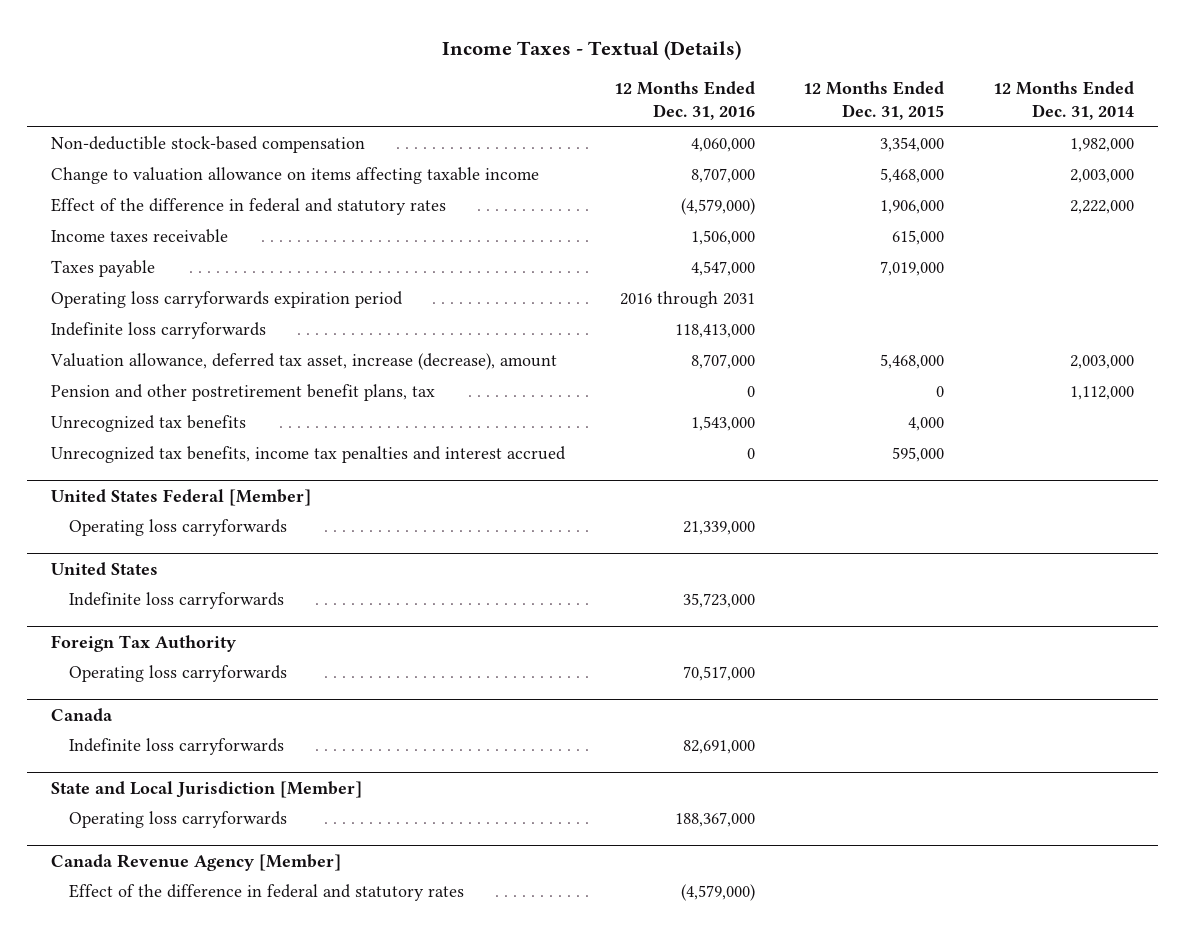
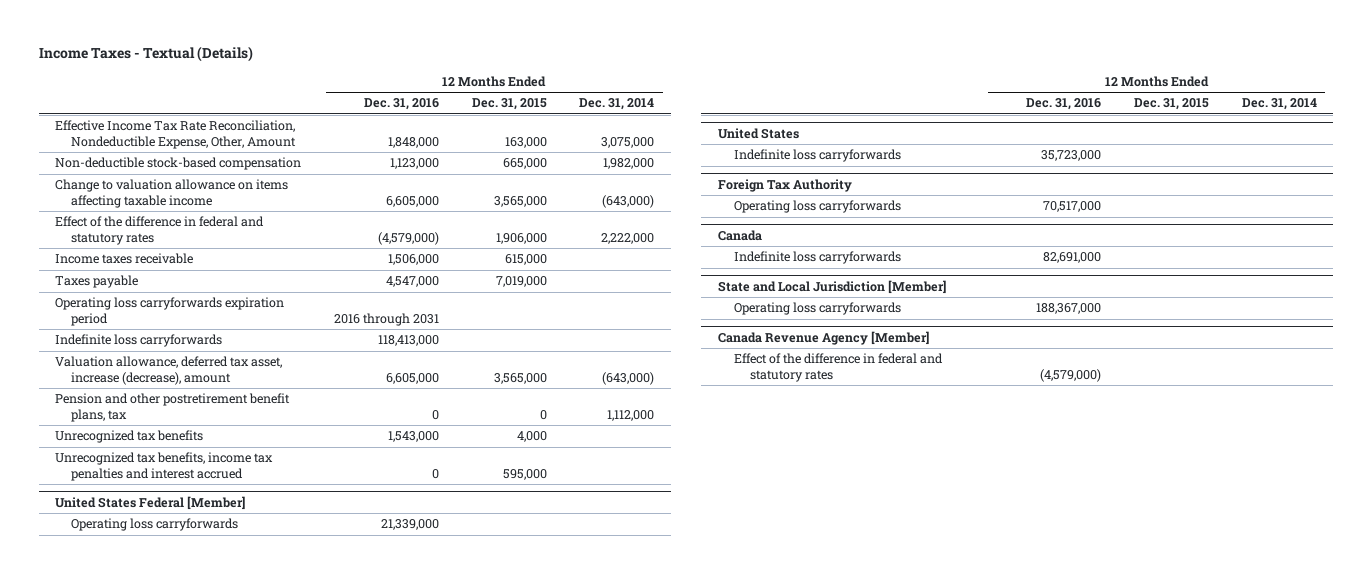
- Non-deductible stock-based compensation | 4,060,000 | 3,354,000 | 1,982,000
- Change to valuation allowance on items affecting taxable income | 8,707,000 | 5,468,000 | 2,003,000
+ Effective Income Tax Rate Reconciliation, Nondeductible Expense, Other, Amount | 1,848,000 | 163,000 | 3,075,000
+ Non-deductible stock-based compensation | 1,123,000 | 665,000 | 1,982,000
+ Change to valuation allowance on items affecting taxable income | 6,605,000 | 3,565,000 | (643,000)
- Valuation allowance, deferred tax asset, increase (decrease), amount | 8,707,000 | 5,468,000 | 2,003,000
+ Valuation allowance, deferred tax asset, increase (decrease), amount | 6,605,000 | 3,565,000 | (643,000)

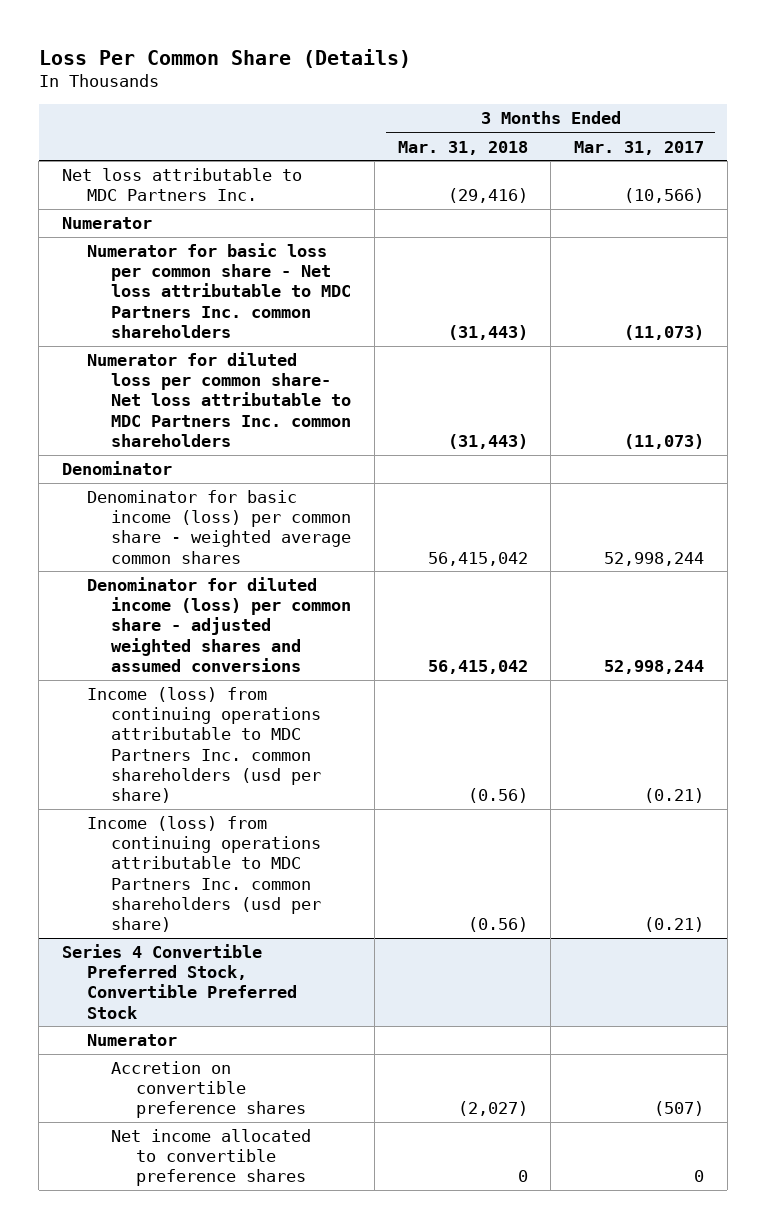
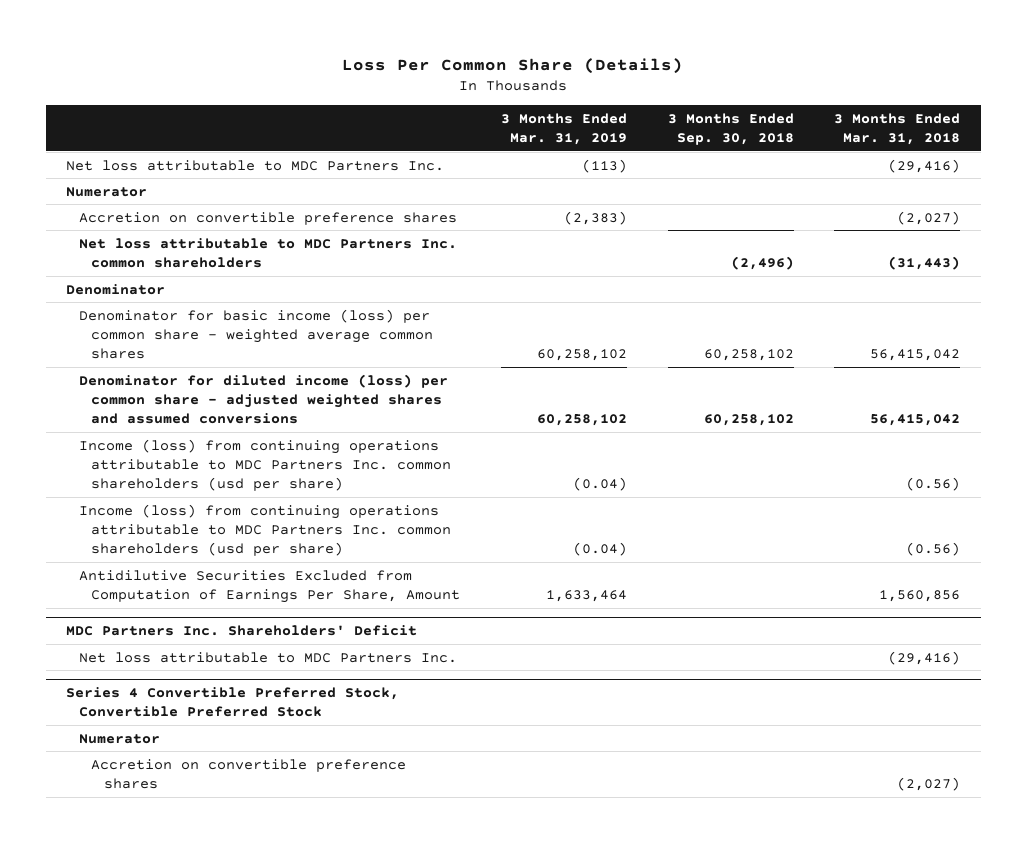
- | 3 Months Ended Mar. 31, 2018 | 3 Months Ended Mar. 31, 2017
+ | 3 Months Ended Mar. 31, 2019 | 3 Months Ended Sep. 30, 2018 | 3 Months Ended Mar. 31, 2018
- Numerator for basic loss per common share - Net loss attributable to MDC Partners Inc. common shareholders | (31,443) | (11,073)
- Numerator for diluted loss per common share- Net loss attributable to MDC Partners Inc. common shareholders | (31,443) | (11,073)
+ Accretion on convertible preference shares | (2,383) | | (2,027)
+ Net loss attributable to MDC Partners Inc. common shareholders | | (2,496) | (31,443)
+ Antidilutive Securities Excluded from Computation of Earnings Per Share, Amount | 1,633,464 | | 1,560,856
+ MDC Partners Inc. Shareholders' Deficit
+ Net loss attributable to MDC Partners Inc. | | | (29,416)
@ Series 4 Convertible Preferred Stock, Convertible Preferred Stock
- Net income allocated to convertible preference shares | 0 | 0

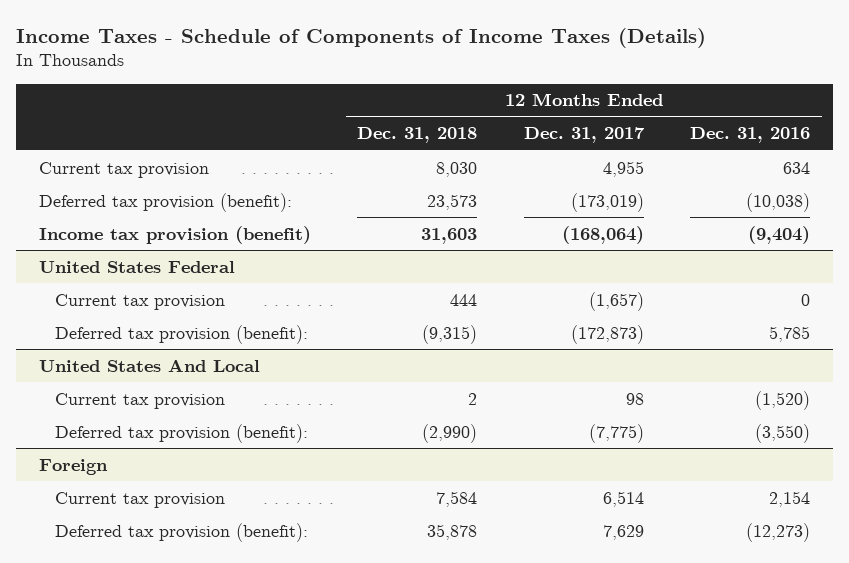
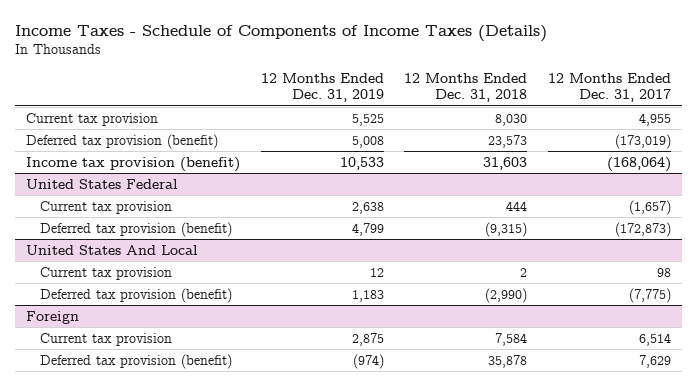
- | 12 Months Ended Dec. 31, 2018 | 12 Months Ended Dec. 31, 2017 | 12 Months Ended Dec. 31, 2016
+ | 12 Months Ended Dec. 31, 2019 | 12 Months Ended Dec. 31, 2018 | 12 Months Ended Dec. 31, 2017
- Deferred tax provision (benefit): | 23,573 | (173,019) | (10,038)
+ Deferred tax provision (benefit) | 5,008 | 23,573 | (173,019)
@ United States Federal
- Deferred tax provision (benefit): | (9,315) | (172,873) | 5,785
+ Deferred tax provision (benefit) | 4,799 | (9,315) | (172,873)
@ United States And Local
- Deferred tax provision (benefit): | (2,990) | (7,775) | (3,550)
+ Deferred tax provision (benefit) | 1,183 | (2,990) | (7,775)
@ Foreign
- Deferred tax provision (benefit): | 35,878 | 7,629 | (12,273)
+ Deferred tax provision (benefit) | (974) | 35,878 | 7,629

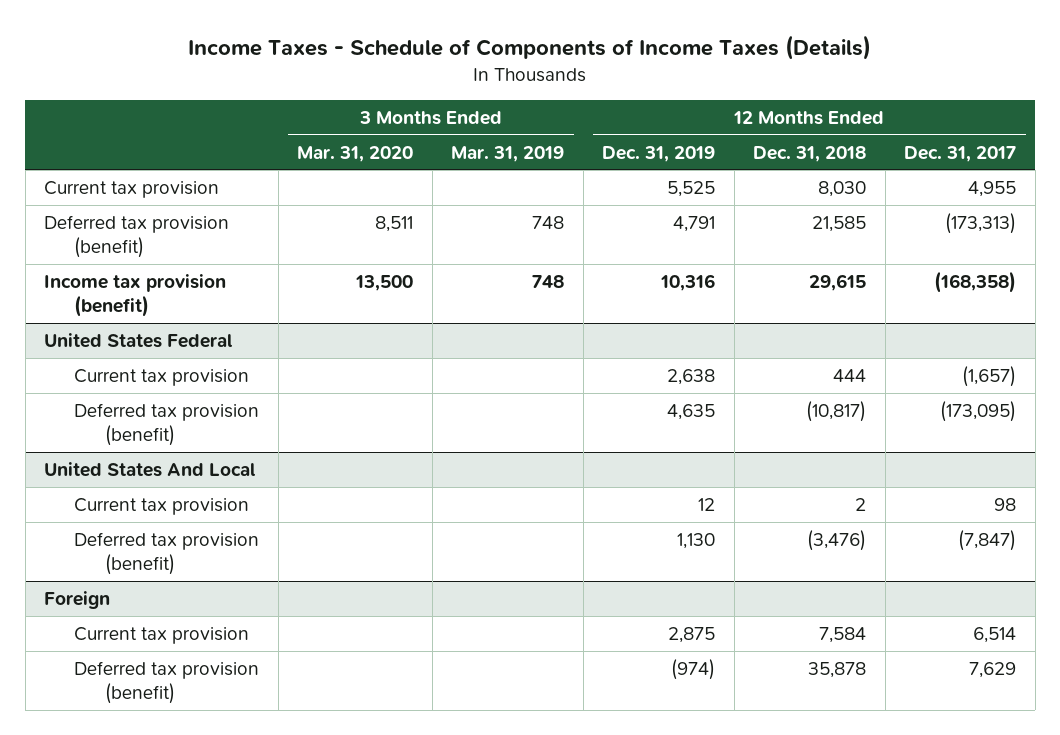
- | 12 Months Ended Dec. 31, 2019 | 12 Months Ended Dec. 31, 2018 | 12 Months Ended Dec. 31, 2017
+ | 3 Months Ended Mar. 31, 2020 | 3 Months Ended Mar. 31, 2019 | 12 Months Ended Dec. 31, 2019 | 12 Months Ended Dec. 31, 2018 | 12 Months Ended Dec. 31, 2017
- Deferred tax provision (benefit) | 5,008 | 23,573 | (173,019)
- Income tax provision (benefit) | 10,533 | 31,603 | (168,064)
+ Deferred tax provision (benefit) | 8,511 | 748 | 4,791 | 21,585 | (173,313)
+ Income tax provision (benefit) | 13,500 | 748 | 10,316 | 29,615 | (168,358)
@ United States Federal
- Deferred tax provision (benefit) | 4,799 | (9,315) | (172,873)
+ Deferred tax provision (benefit) | | | 4,635 | (10,817) | (173,095)
@ United States And Local
- Deferred tax provision (benefit) | 1,183 | (2,990) | (7,775)
+ Deferred tax provision (benefit) | | | 1,130 | (3,476) | (7,847)

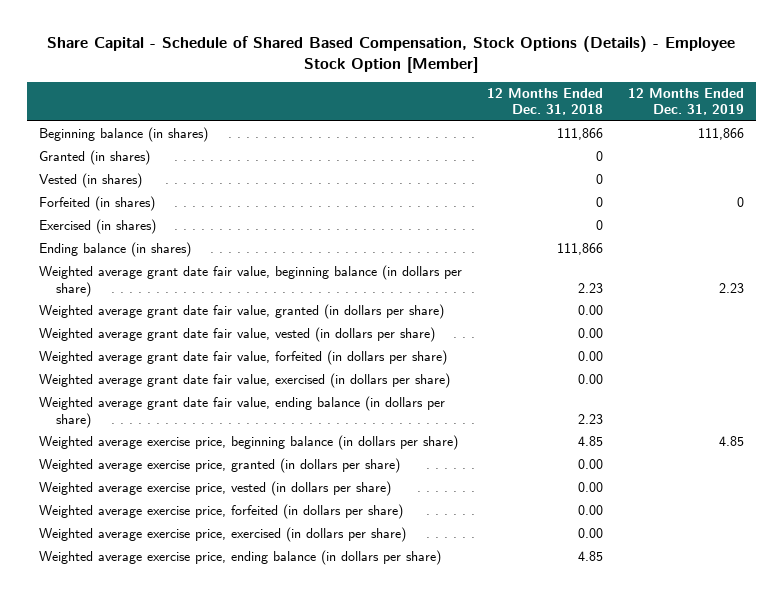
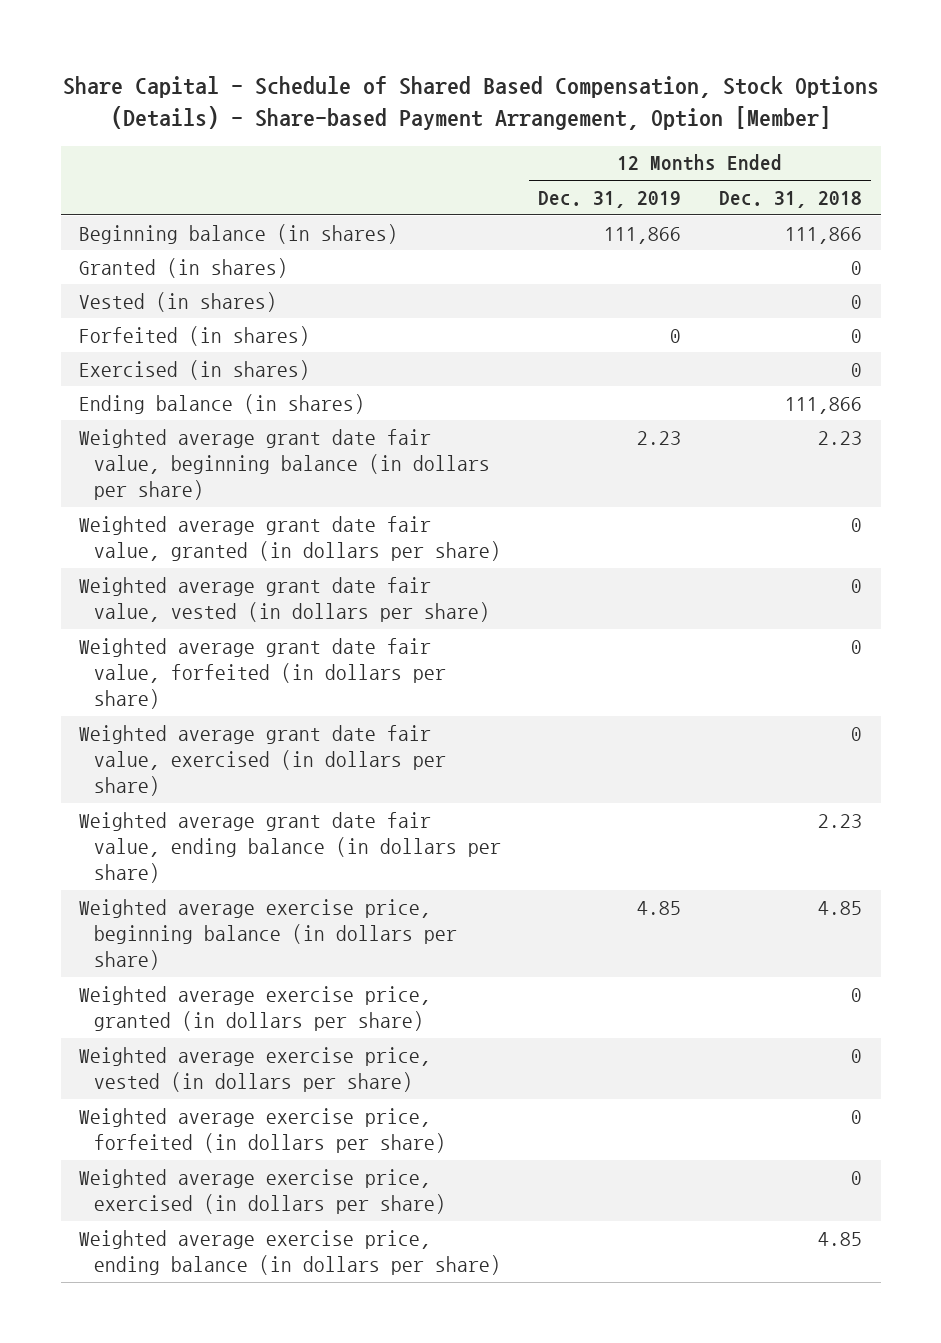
- Share Capital - Schedule of Shared Based Compensation, Stock Options (Details) - Employee Stock Option [Member]
+ Share Capital - Schedule of Shared Based Compensation, Stock Options (Details) - Share-based Payment Arrangement, Option [Member]
- | 12 Months Ended Dec. 31, 2018 | 12 Months Ended Dec. 31, 2019
+ | 12 Months Ended Dec. 31, 2019 | 12 Months Ended Dec. 31, 2018
- Weighted average grant date fair value, granted (in dollars per share) | 0.00 |
- Weighted average grant date fair value, vested (in dollars per share) | 0.00 |
- Weighted average grant date fair value, forfeited (in dollars per share) | 0.00 |
- Weighted average grant date fair value, exercised (in dollars per share) | 0.00 |
+ Weighted average grant date fair value, granted (in dollars per share) | | 0
+ Weighted average grant date fair value, vested (in dollars per share) | | 0
+ Weighted average grant date fair value, forfeited (in dollars per share) | | 0
+ Weighted average grant date fair value, exercised (in dollars per share) | | 0
- Weighted average exercise price, granted (in dollars per share) | 0.00 |
- Weighted average exercise price, vested (in dollars per share) | 0.00 |
- Weighted average exercise price, forfeited (in dollars per share) | 0.00 |
- Weighted average exercise price, exercised (in dollars per share) | 0.00 |
+ Weighted average exercise price, granted (in dollars per share) | | 0
+ Weighted average exercise price, vested (in dollars per share) | | 0
+ Weighted average exercise price, forfeited (in dollars per share) | | 0
+ Weighted average exercise price, exercised (in dollars per share) | | 0

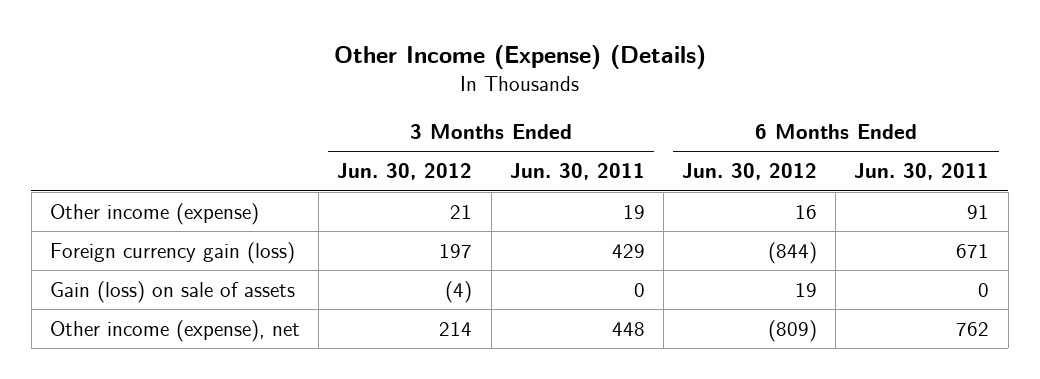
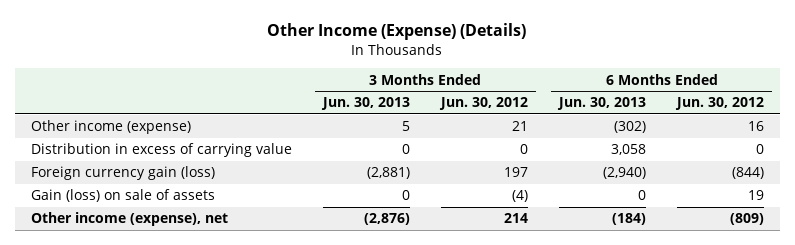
- | 3 Months Ended Jun. 30, 2012 | 3 Months Ended Jun. 30, 2011 | 6 Months Ended Jun. 30, 2012 | 6 Months Ended Jun. 30, 2011
+ | 3 Months Ended Jun. 30, 2013 | 3 Months Ended Jun. 30, 2012 | 6 Months Ended Jun. 30, 2013 | 6 Months Ended Jun. 30, 2012
+ Distribution in excess of carrying value | 0 | 0 | 3,058 | 0

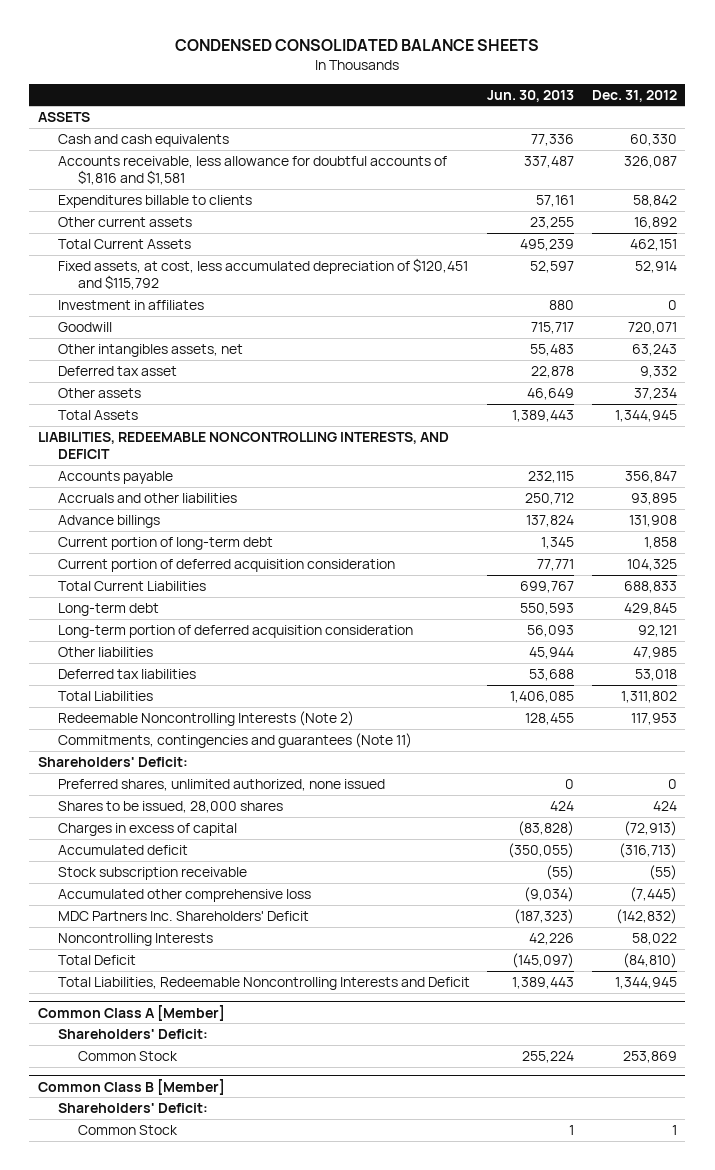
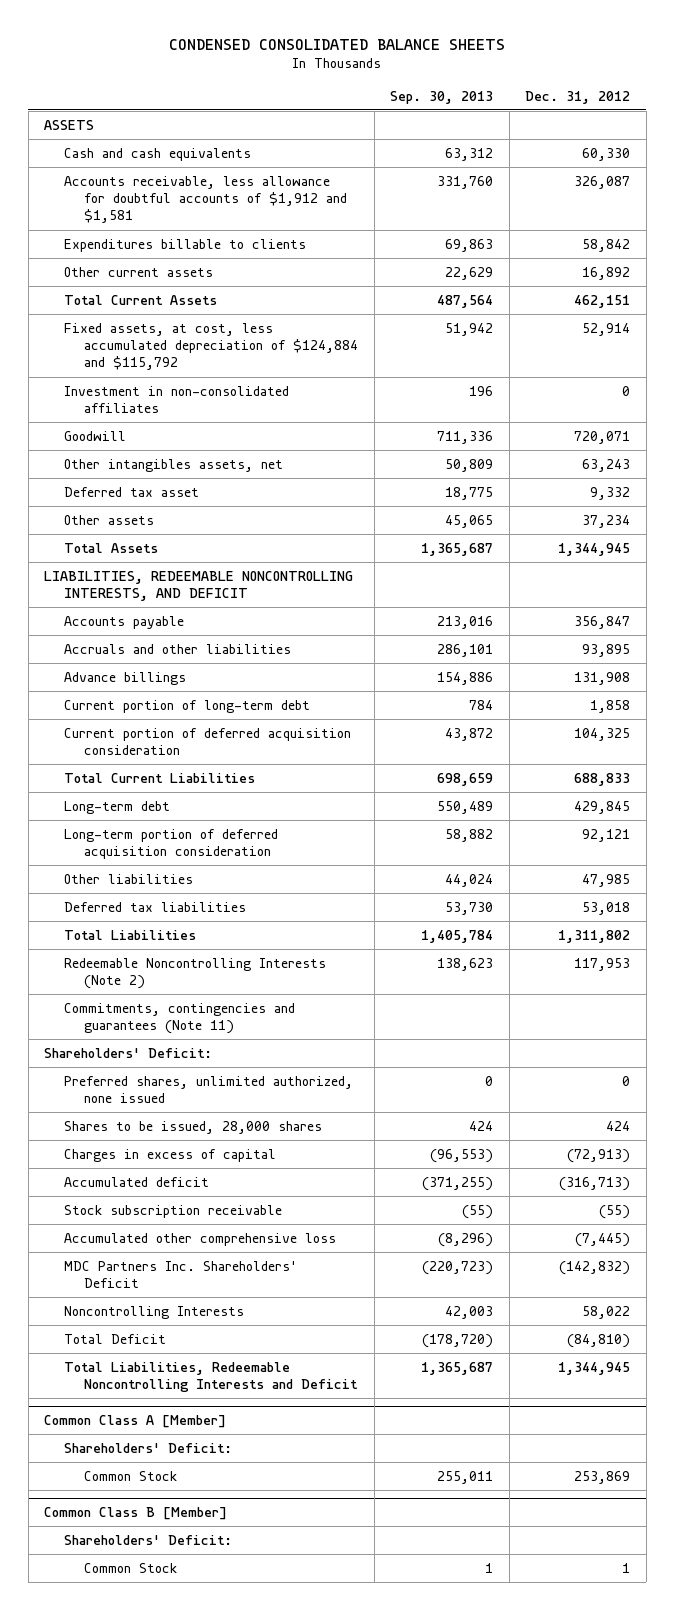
- | Jun. 30, 2013 | Dec. 31, 2012
+ | Sep. 30, 2013 | Dec. 31, 2012
- Accounts receivable, less allowance for doubtful accounts of $1,816 and $1,581 | 337,487 | 326,087
+ Accounts receivable, less allowance for doubtful accounts of $1,912 and $1,581 | 331,760 | 326,087
- Fixed assets, at cost, less accumulated depreciation of $120,451 and $115,792 | 52,597 | 52,914
- Investment in affiliates | 880 | 0
+ Fixed assets, at cost, less accumulated depreciation of $124,884 and $115,792 | 51,942 | 52,914
+ Investment in non-consolidated affiliates | 196 | 0

